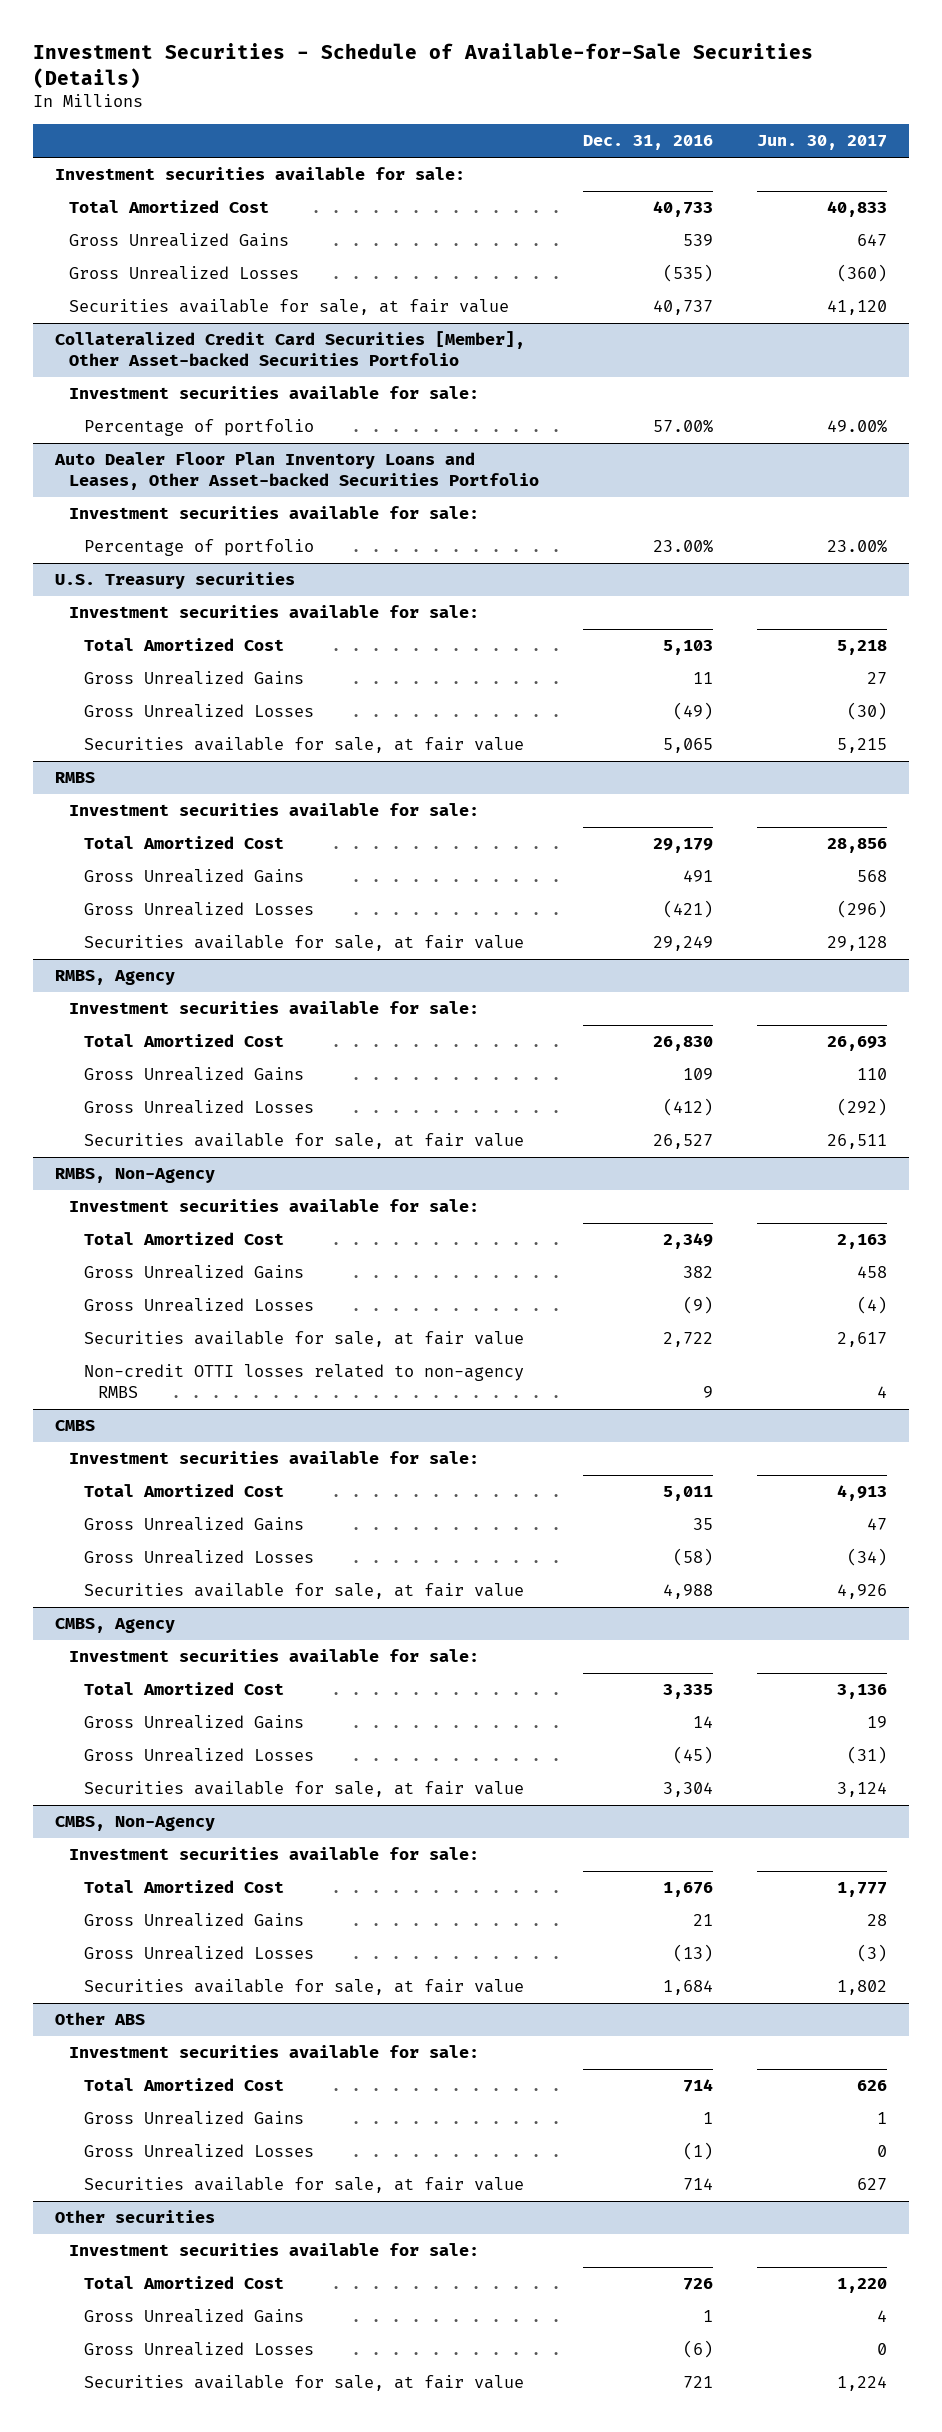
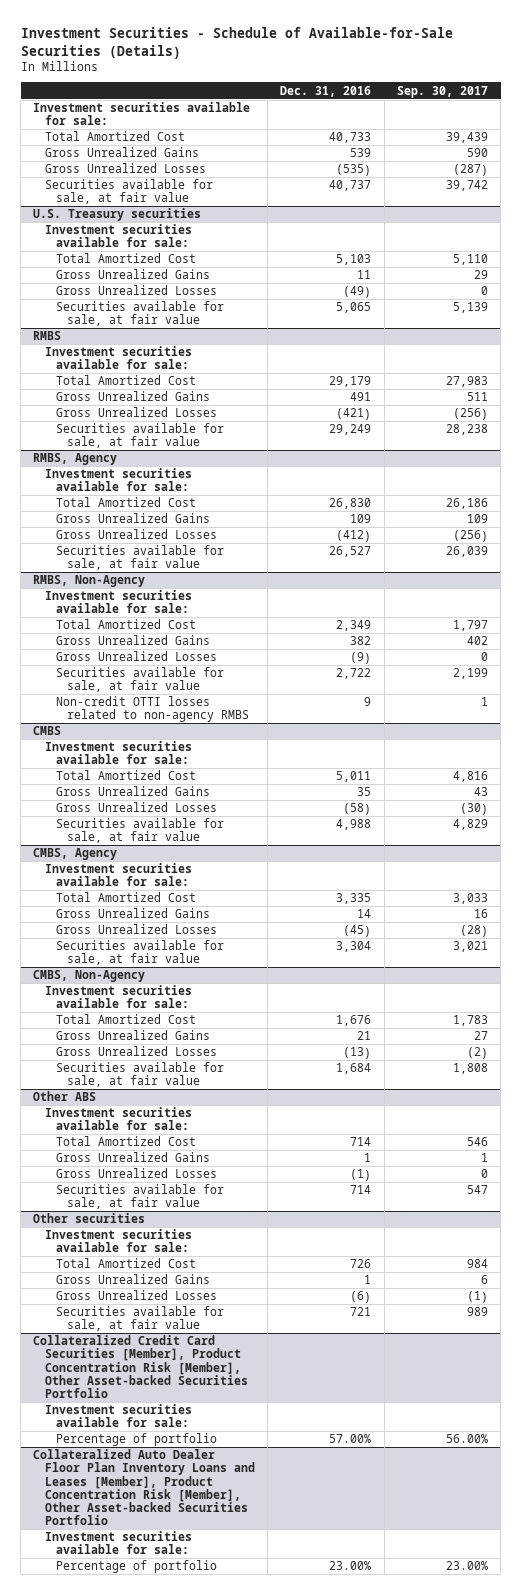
- | Dec. 31, 2016 | Jun. 30, 2017
+ | Dec. 31, 2016 | Sep. 30, 2017
- Collateralized Credit Card Securities [Member], Other Asset-backed Securities Portfolio
- Investment securities available for sale:
- Percentage of portfolio | 57.00% | 49.00%
- Auto Dealer Floor Plan Inventory Loans and Leases, Other Asset-backed Securities Portfolio
- Investment securities available for sale:
- Percentage of portfolio | 23.00% | 23.00%
+ Collateralized Credit Card Securities [Member], Product Concentration Risk [Member], Other Asset-backed Securities Portfolio
+ Investment securities available for sale:
+ Percentage of portfolio | 57.00% | 56.00%
+ Collateralized Auto Dealer Floor Plan Inventory Loans and Leases [Member], Product Concentration Risk [Member], Other Asset-backed Securities Portfolio
+ Investment securities available for sale:
+ Percentage of portfolio | 23.00% | 23.00%

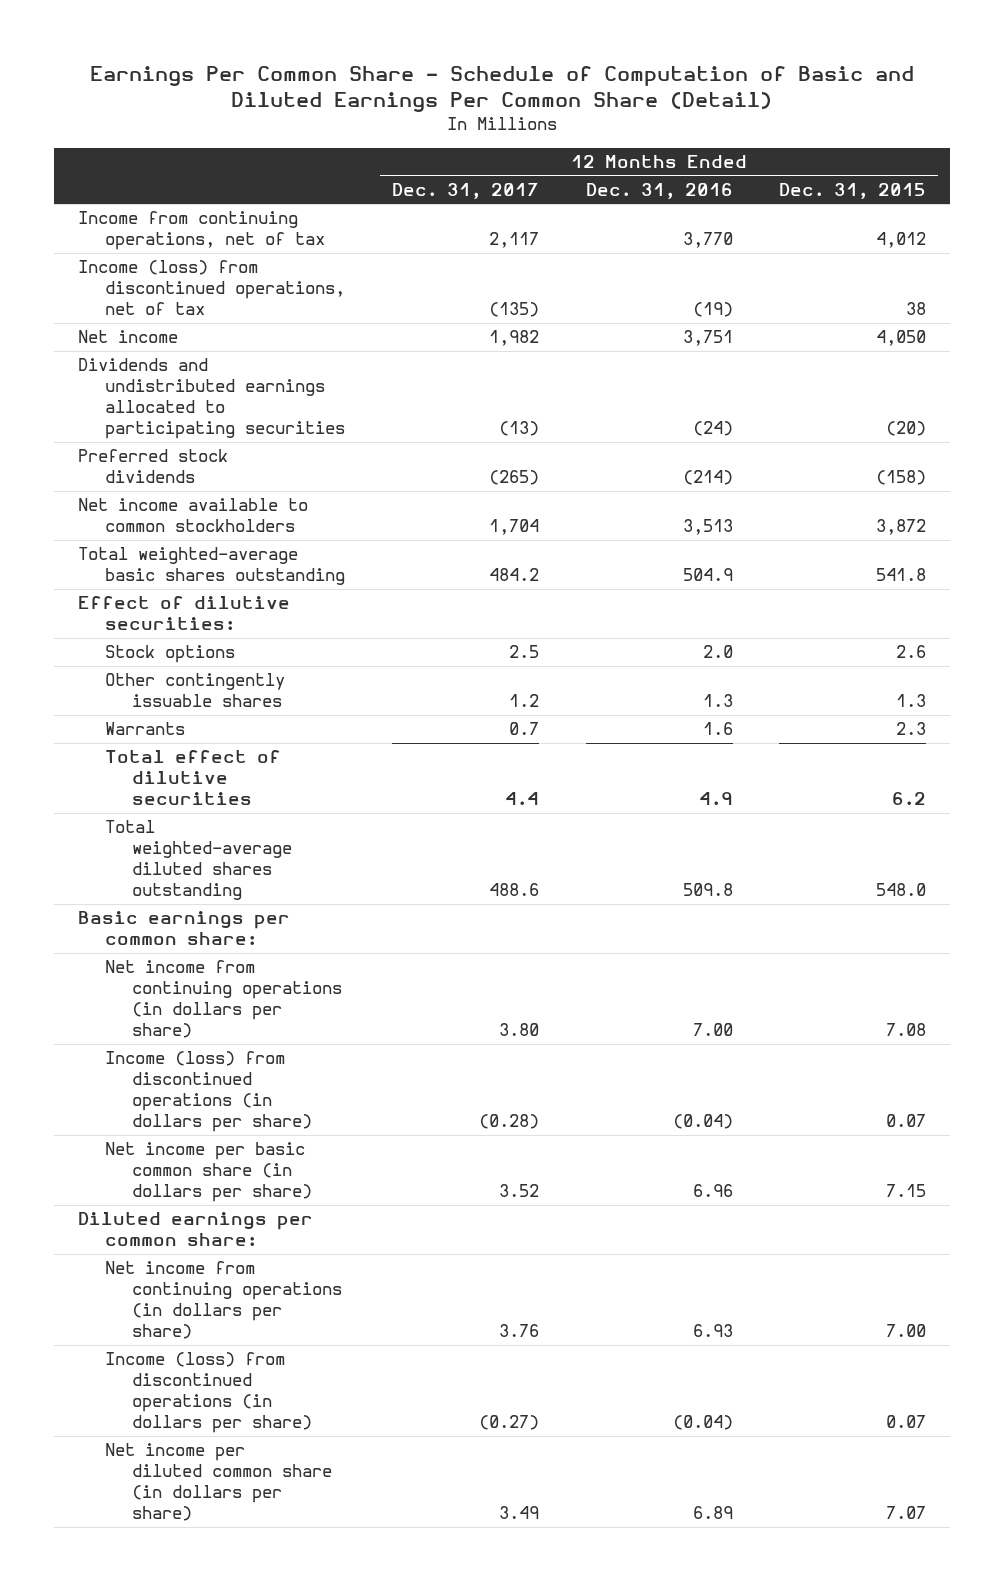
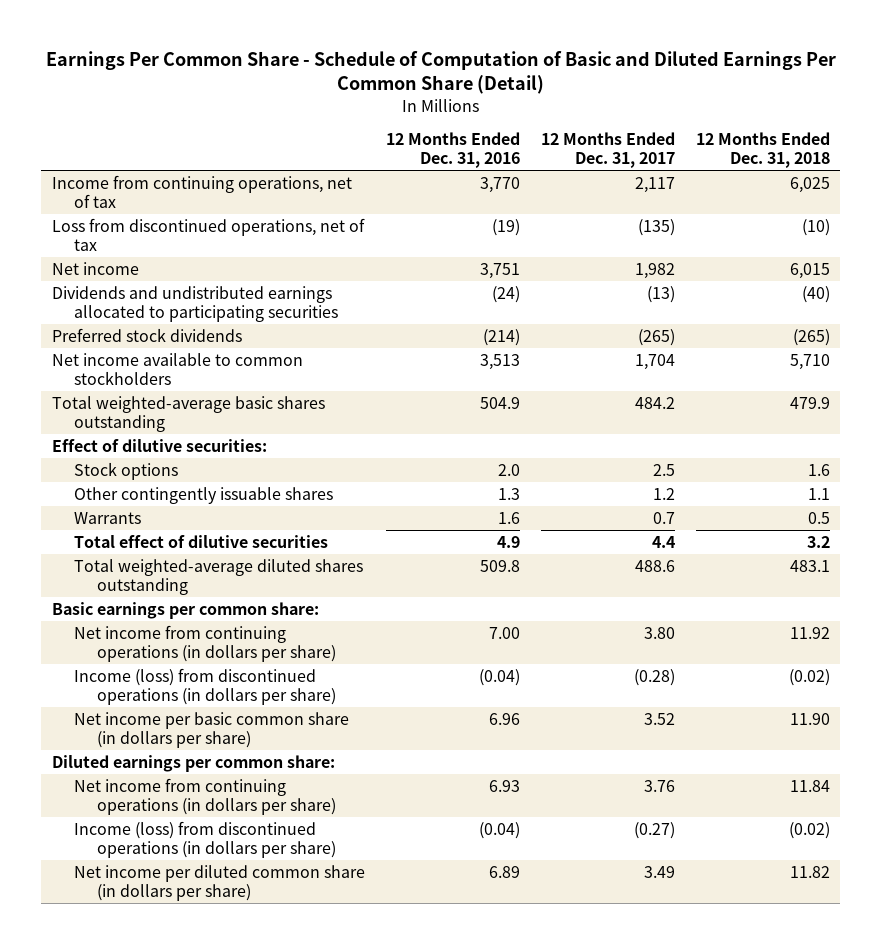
- | 12 Months Ended Dec. 31, 2017 | 12 Months Ended Dec. 31, 2016 | 12 Months Ended Dec. 31, 2015
+ | 12 Months Ended Dec. 31, 2016 | 12 Months Ended Dec. 31, 2017 | 12 Months Ended Dec. 31, 2018
- Income (loss) from discontinued operations, net of tax | (135) | (19) | 38
+ Loss from discontinued operations, net of tax | (19) | (135) | (10)

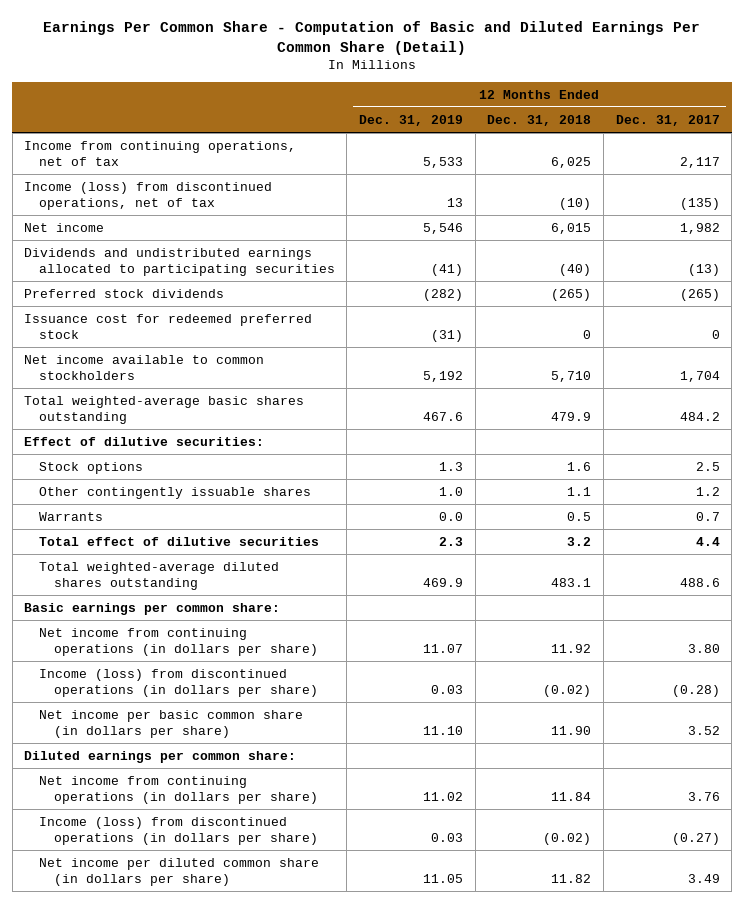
- Earnings Per Common Share - Schedule of Computation of Basic and Diluted Earnings Per Common Share (Detail)
+ Earnings Per Common Share - Computation of Basic and Diluted Earnings Per Common Share (Detail)
- | 12 Months Ended Dec. 31, 2016 | 12 Months Ended Dec. 31, 2017 | 12 Months Ended Dec. 31, 2018
+ | 12 Months Ended Dec. 31, 2019 | 12 Months Ended Dec. 31, 2018 | 12 Months Ended Dec. 31, 2017
- Loss from discontinued operations, net of tax | (19) | (135) | (10)
+ Income (loss) from discontinued operations, net of tax | 13 | (10) | (135)
+ Issuance cost for redeemed preferred stock | (31) | 0 | 0

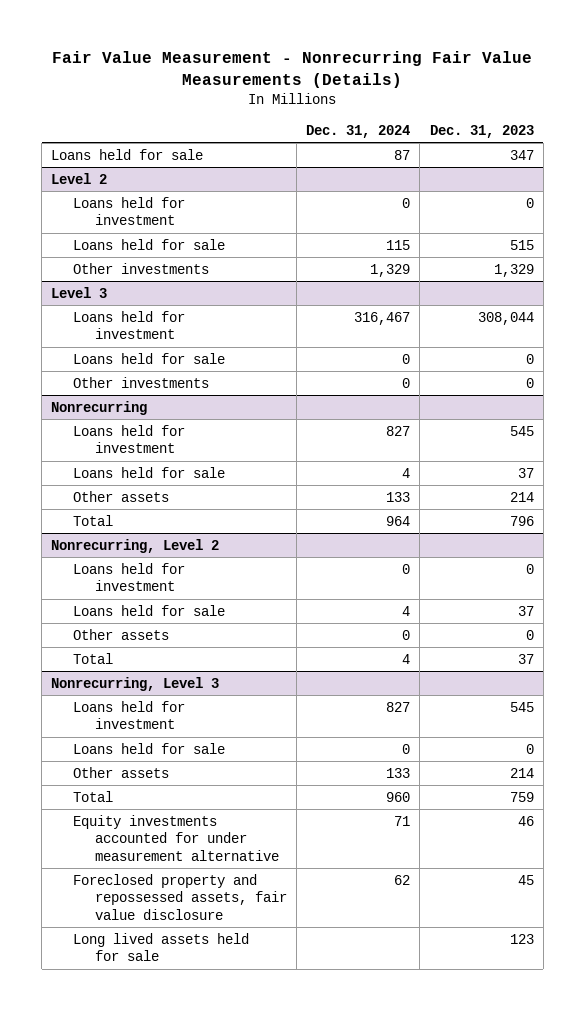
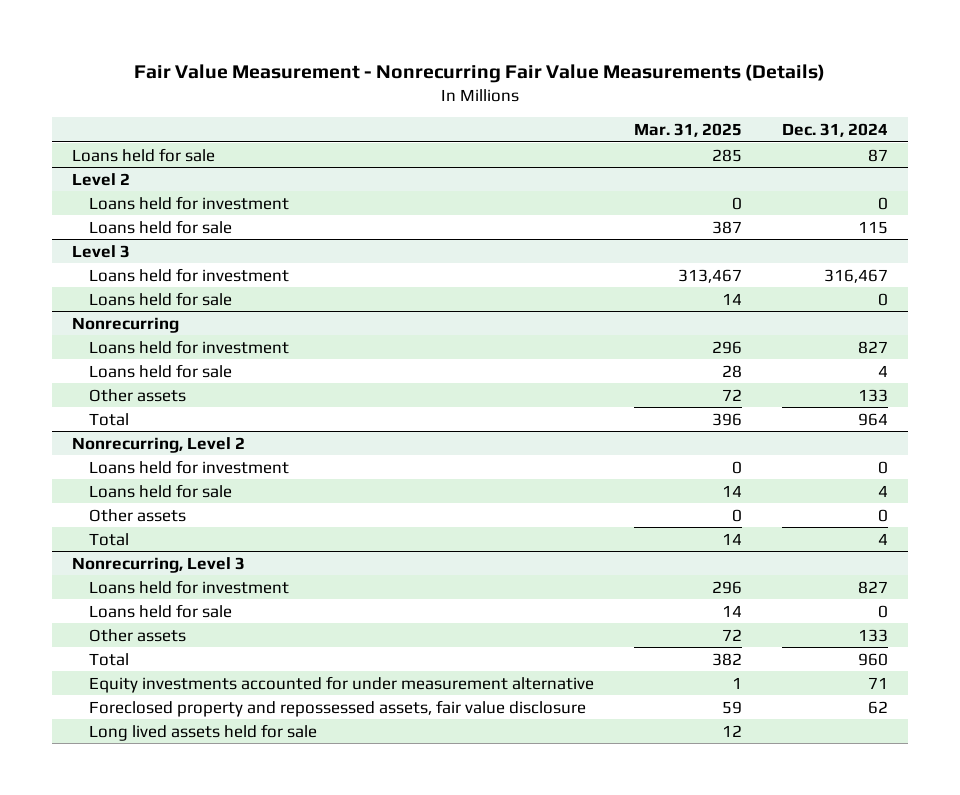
- | Dec. 31, 2024 | Dec. 31, 2023
+ | Mar. 31, 2025 | Dec. 31, 2024
@ Level 2
- Other investments | 1,329 | 1,329
@ Level 3
- Other investments | 0 | 0

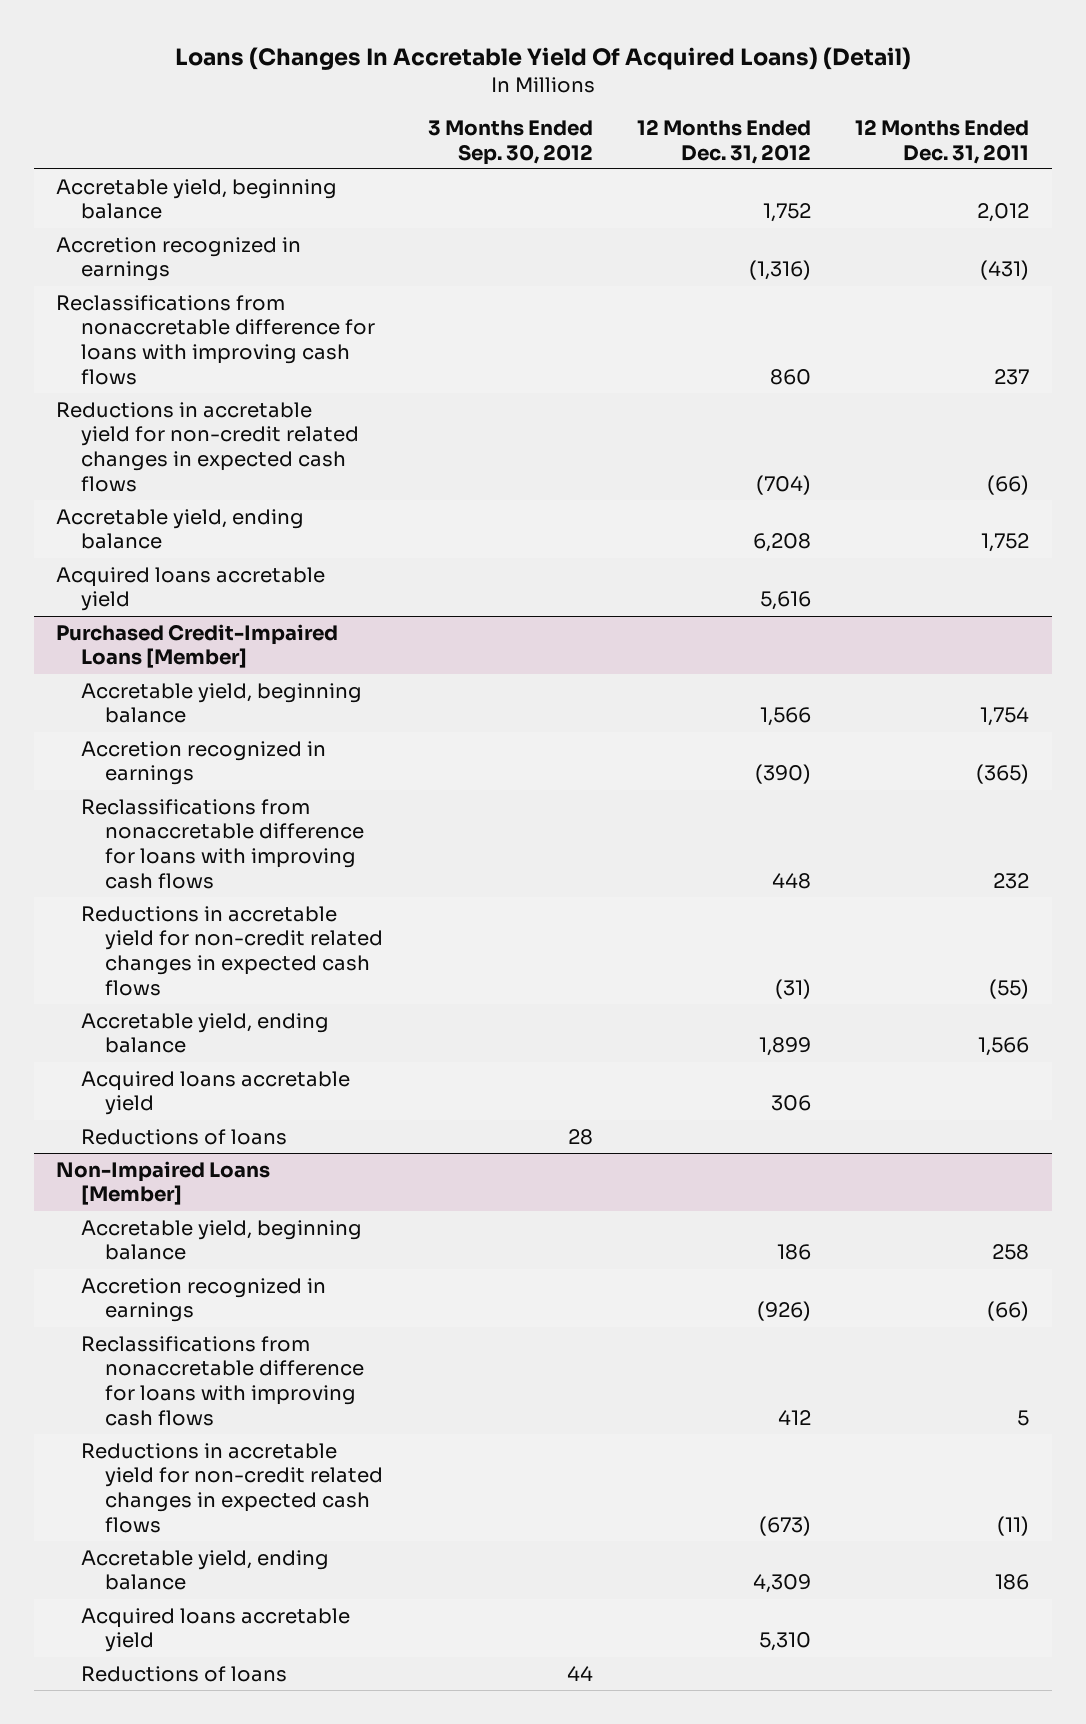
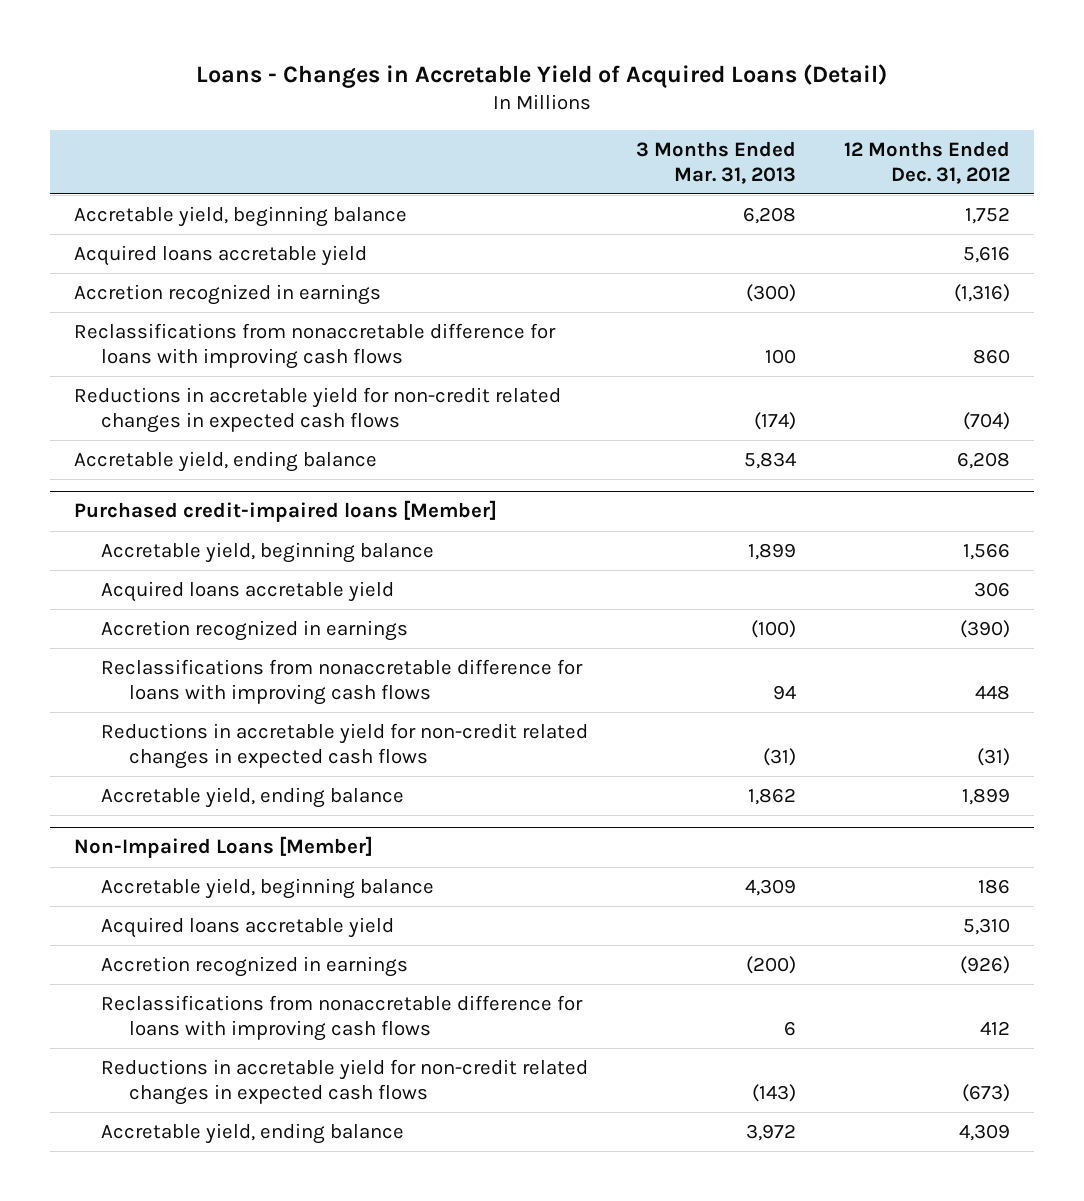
- Loans (Changes In Accretable Yield Of Acquired Loans) (Detail)
+ Loans - Changes in Accretable Yield of Acquired Loans (Detail)
- | 3 Months Ended Sep. 30, 2012 | 12 Months Ended Dec. 31, 2012 | 12 Months Ended Dec. 31, 2011
+ | 3 Months Ended Mar. 31, 2013 | 12 Months Ended Dec. 31, 2012
moved up: Acquired loans accretable yield | | 5,616
- Purchased Credit-Impaired Loans [Member]
+ Purchased credit-impaired loans [Member]
+ Acquired loans accretable yield | | 306
- Acquired loans accretable yield | | 306 |
- Reductions of loans | 28 | |
@ Non-Impaired Loans [Member]
moved up: Acquired loans accretable yield | | 5,310
- Reductions of loans | 44 | |

